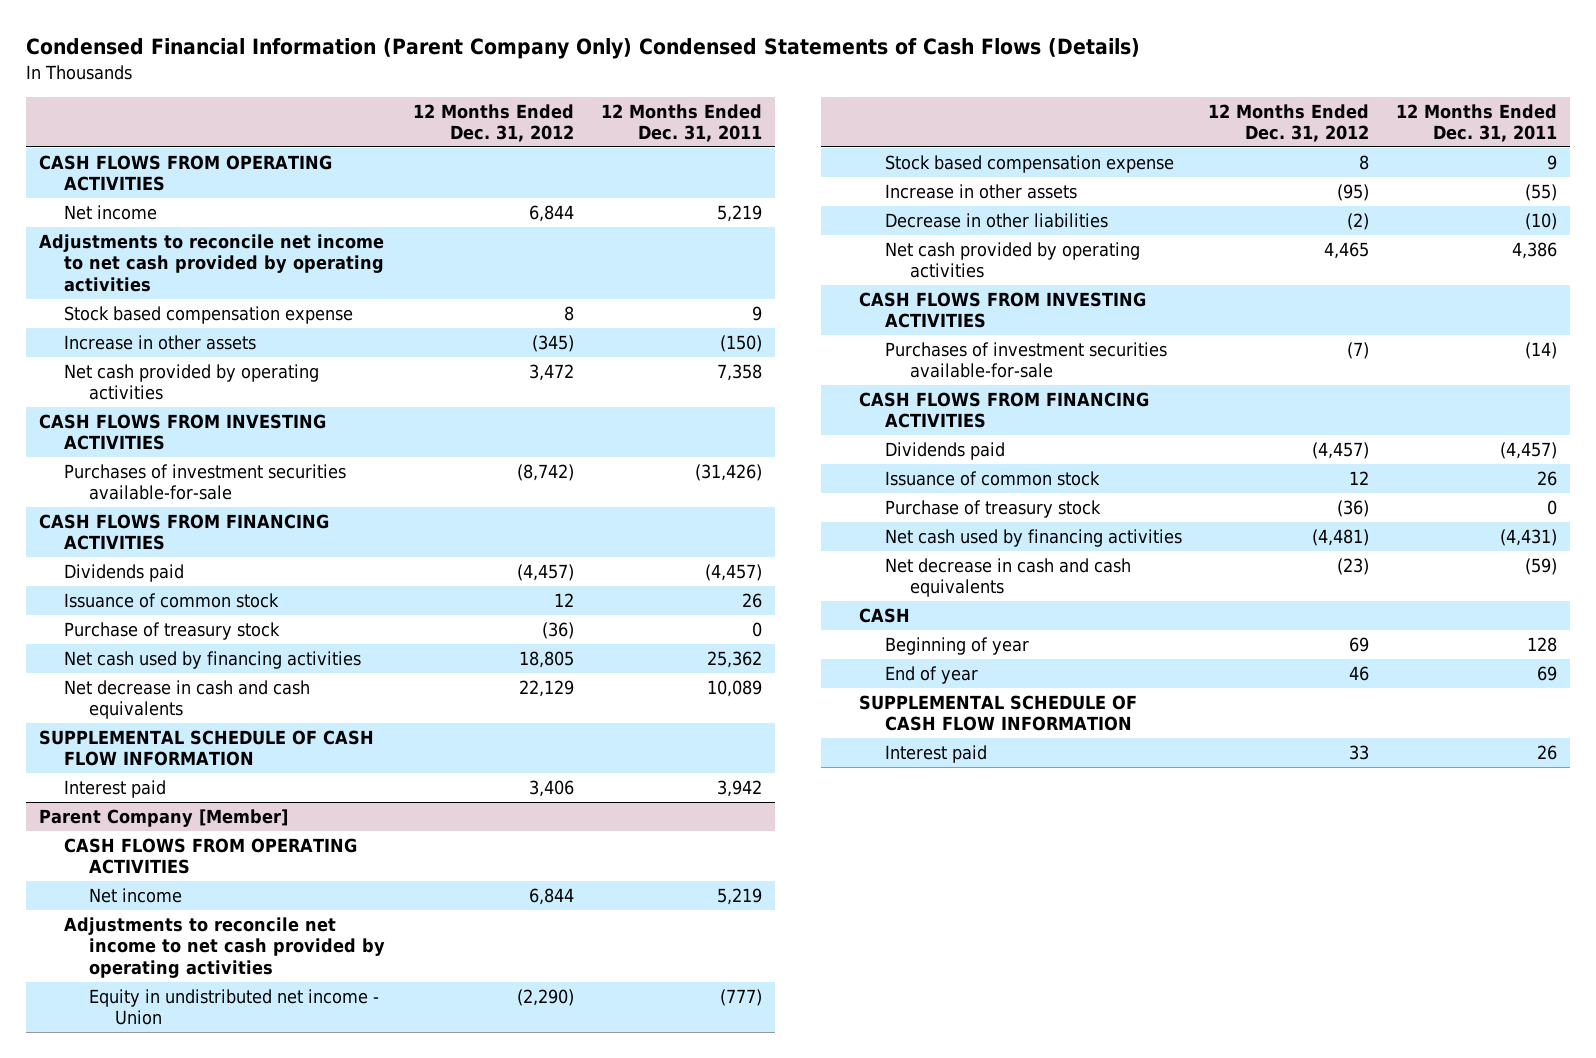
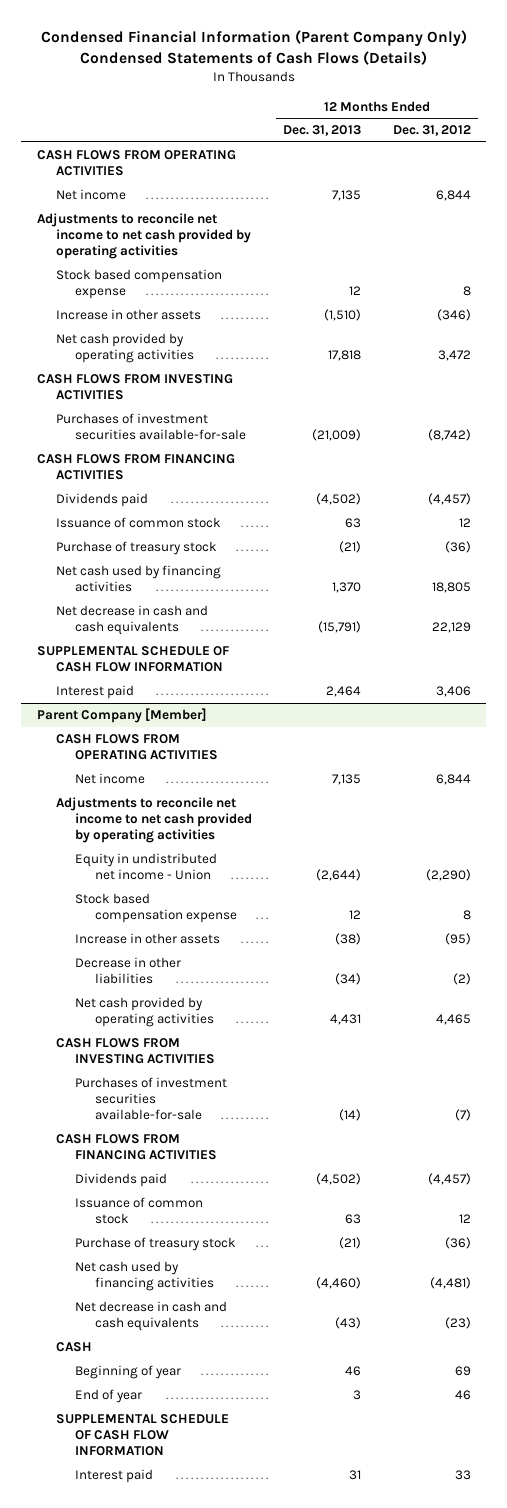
- | 12 Months Ended Dec. 31, 2012 | 12 Months Ended Dec. 31, 2011
+ | 12 Months Ended Dec. 31, 2013 | 12 Months Ended Dec. 31, 2012
- Increase in other assets | (345) | (150)
+ Increase in other assets | (1,510) | (346)

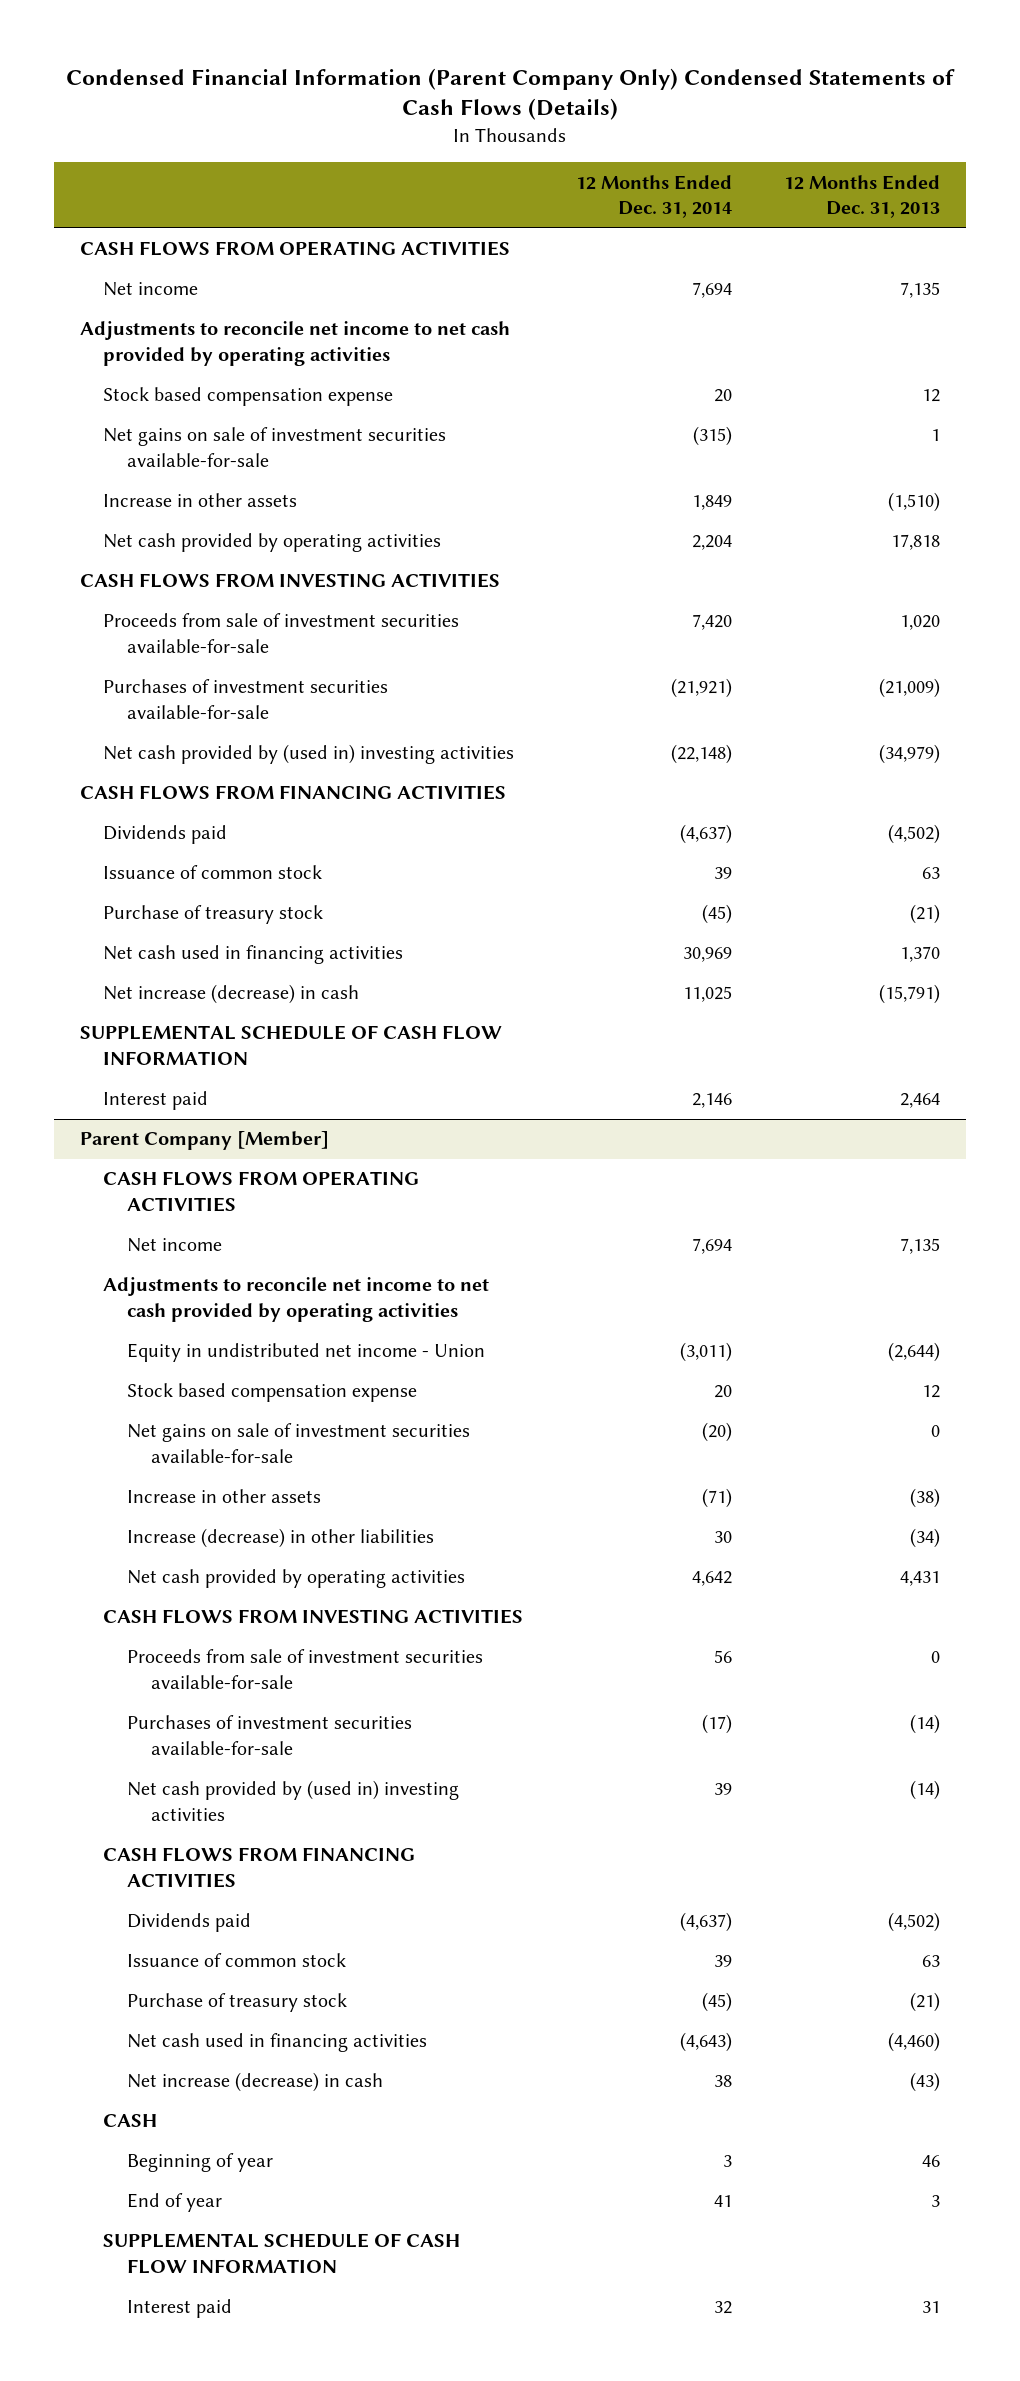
- | 12 Months Ended Dec. 31, 2013 | 12 Months Ended Dec. 31, 2012
+ | 12 Months Ended Dec. 31, 2014 | 12 Months Ended Dec. 31, 2013
+ Net gains on sale of investment securities available-for-sale | (315) | 1
+ Proceeds from sale of investment securities available-for-sale | 7,420 | 1,020
+ Net cash provided by (used in) investing activities | (22,148) | (34,979)
- Net cash used by financing activities | 1,370 | 18,805
- Net decrease in cash and cash equivalents | (15,791) | 22,129
+ Net cash used in financing activities | 30,969 | 1,370
+ Net increase (decrease) in cash | 11,025 | (15,791)
@ Parent Company [Member]
+ Net gains on sale of investment securities available-for-sale | (20) | 0
- Decrease in other liabilities | (34) | (2)
+ Increase (decrease) in other liabilities | 30 | (34)
+ Proceeds from sale of investment securities available-for-sale | 56 | 0
+ Net cash provided by (used in) investing activities | 39 | (14)
- Net cash used by financing activities | (4,460) | (4,481)
- Net decrease in cash and cash equivalents | (43) | (23)
+ Net cash used in financing activities | (4,643) | (4,460)
+ Net increase (decrease) in cash | 38 | (43)

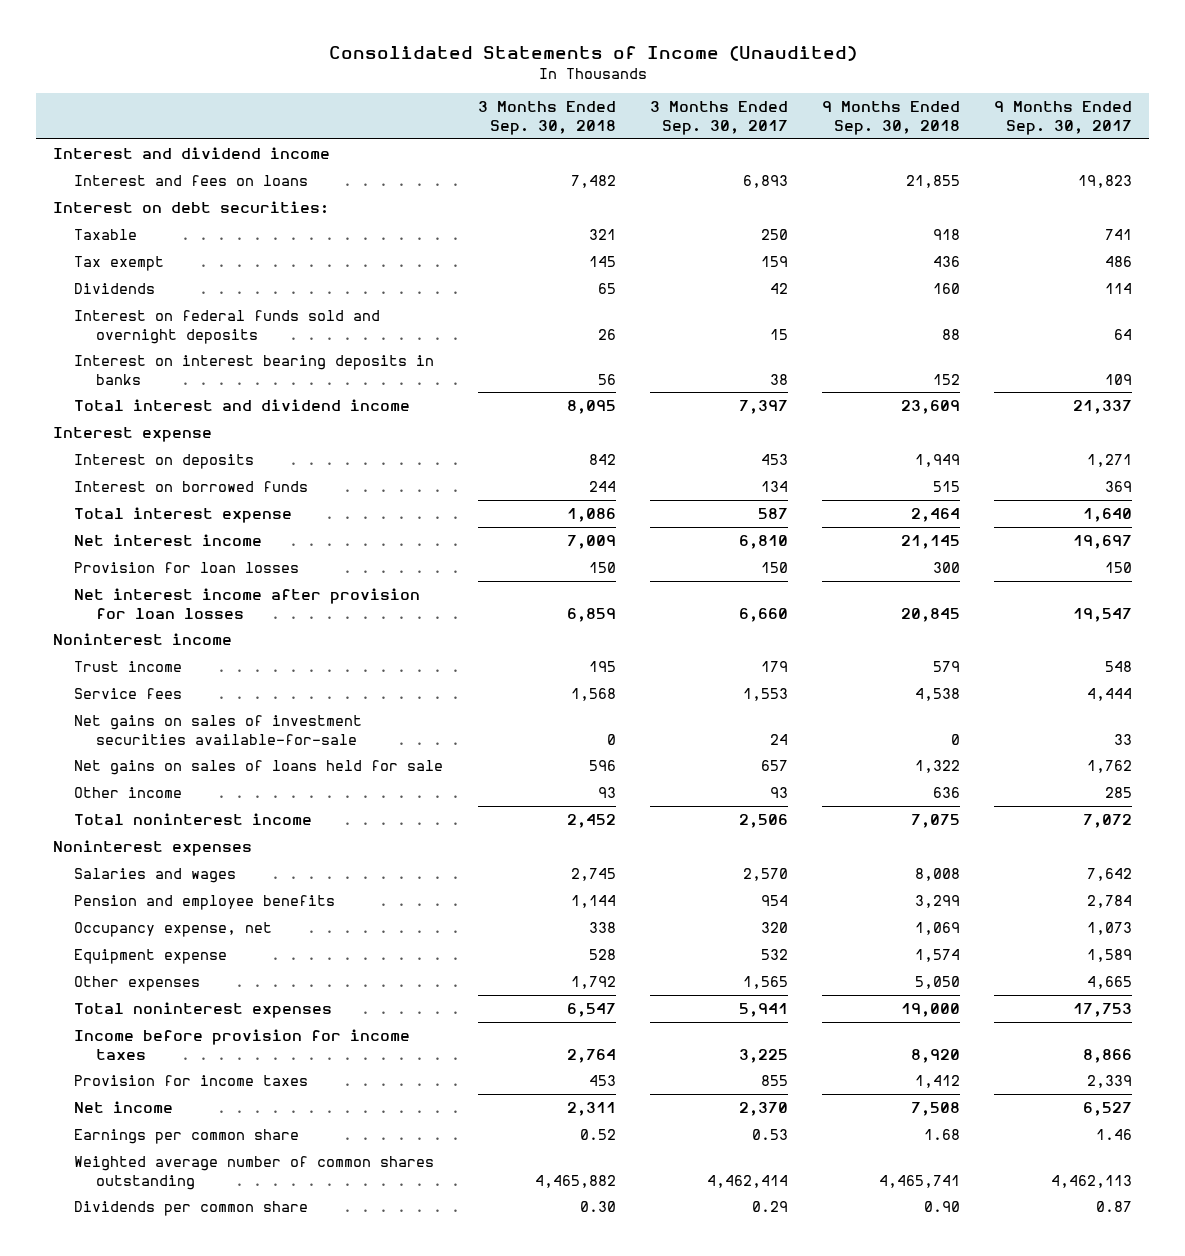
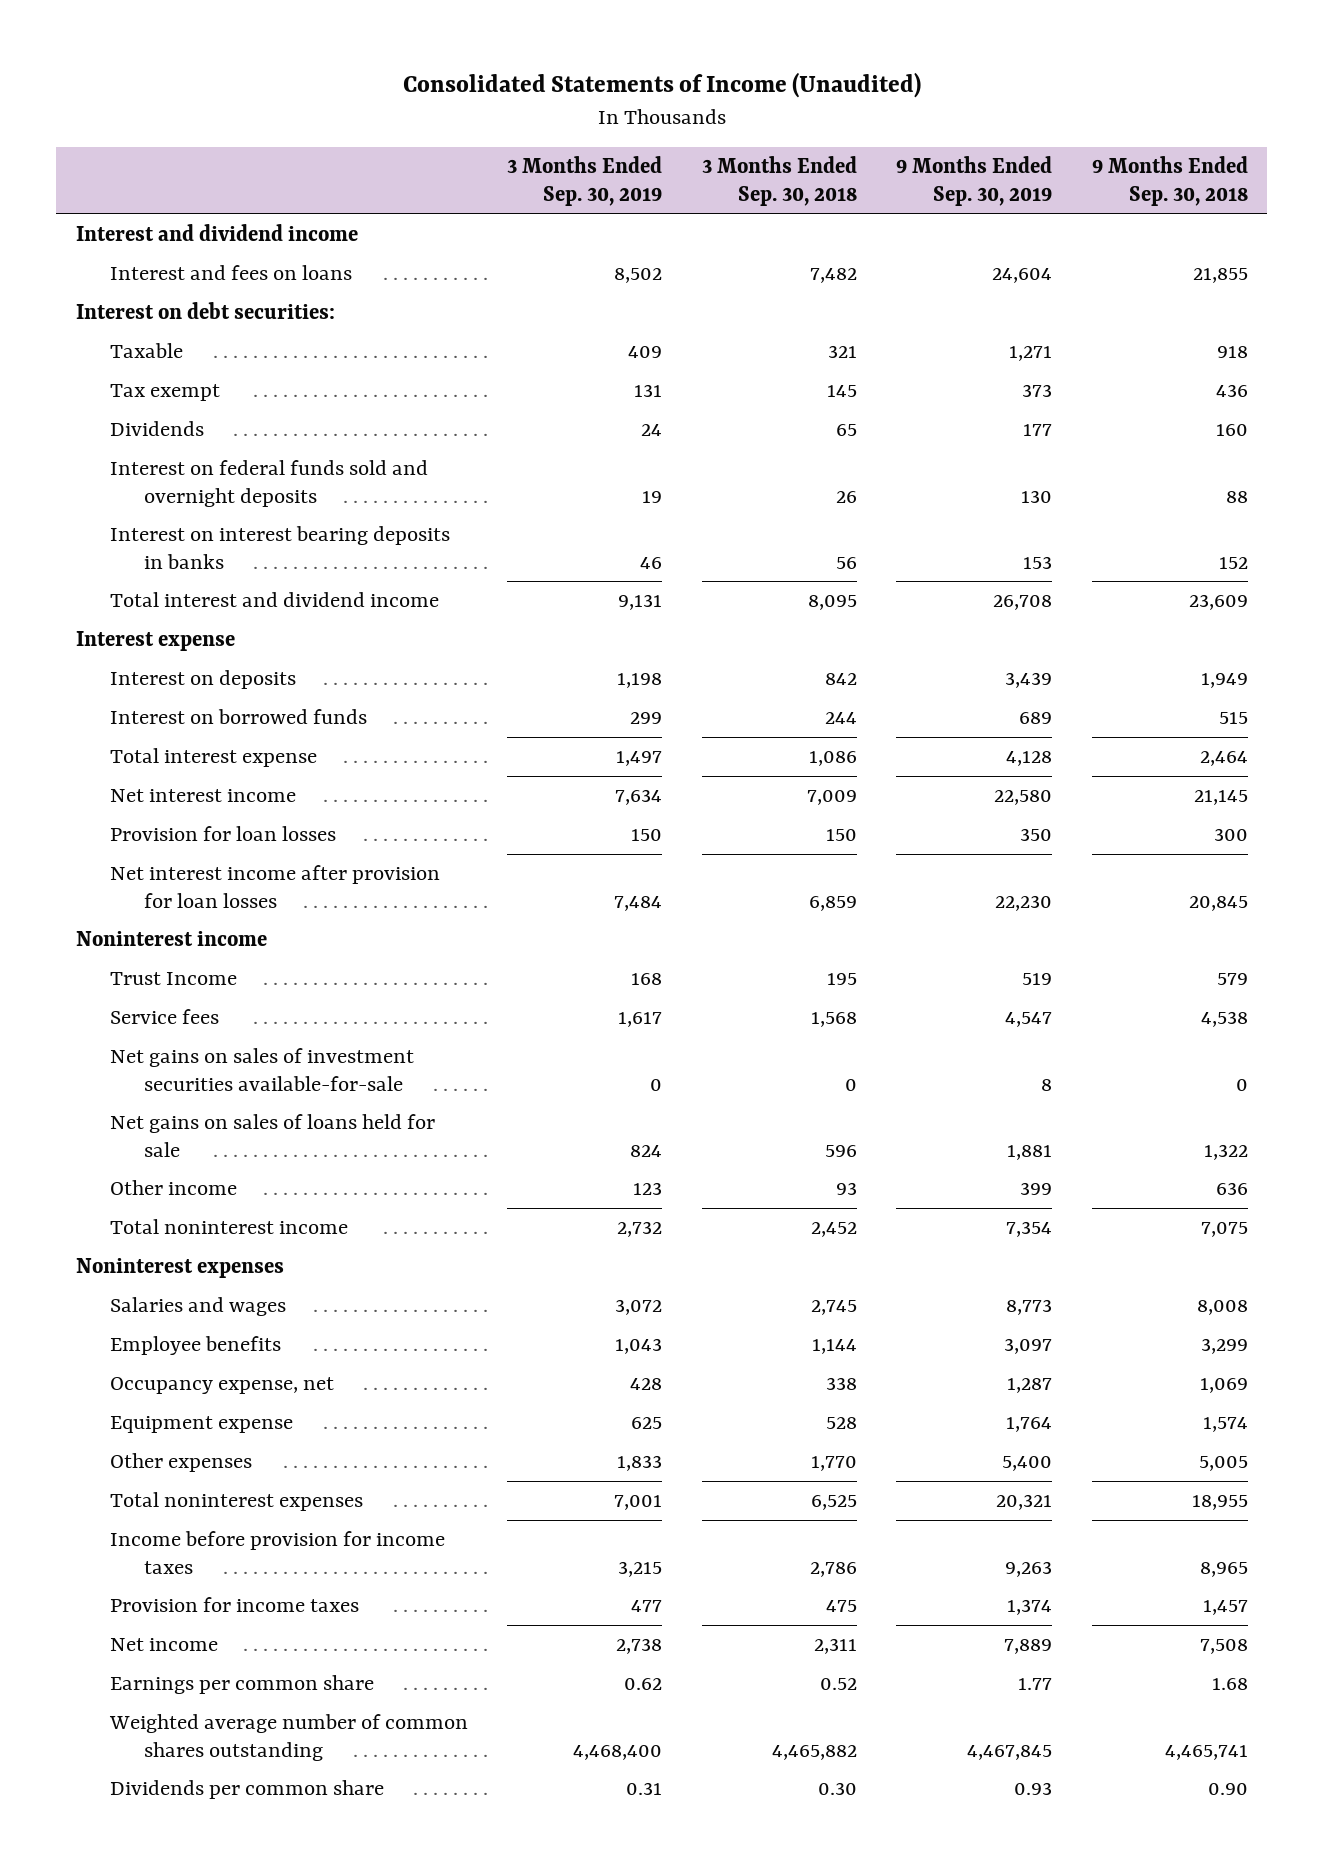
- | 3 Months Ended Sep. 30, 2018 | 3 Months Ended Sep. 30, 2017 | 9 Months Ended Sep. 30, 2018 | 9 Months Ended Sep. 30, 2017
+ | 3 Months Ended Sep. 30, 2019 | 3 Months Ended Sep. 30, 2018 | 9 Months Ended Sep. 30, 2019 | 9 Months Ended Sep. 30, 2018
- Trust income | 195 | 179 | 579 | 548
+ Trust Income | 168 | 195 | 519 | 579
- Pension and employee benefits | 1,144 | 954 | 3,299 | 2,784
+ Employee benefits | 1,043 | 1,144 | 3,097 | 3,299
- Other expenses | 1,792 | 1,565 | 5,050 | 4,665
- Total noninterest expenses | 6,547 | 5,941 | 19,000 | 17,753
- Income before provision for income taxes | 2,764 | 3,225 | 8,920 | 8,866
- Provision for income taxes | 453 | 855 | 1,412 | 2,339
+ Other expenses | 1,833 | 1,770 | 5,400 | 5,005
+ Total noninterest expenses | 7,001 | 6,525 | 20,321 | 18,955
+ Income before provision for income taxes | 3,215 | 2,786 | 9,263 | 8,965
+ Provision for income taxes | 477 | 475 | 1,374 | 1,457

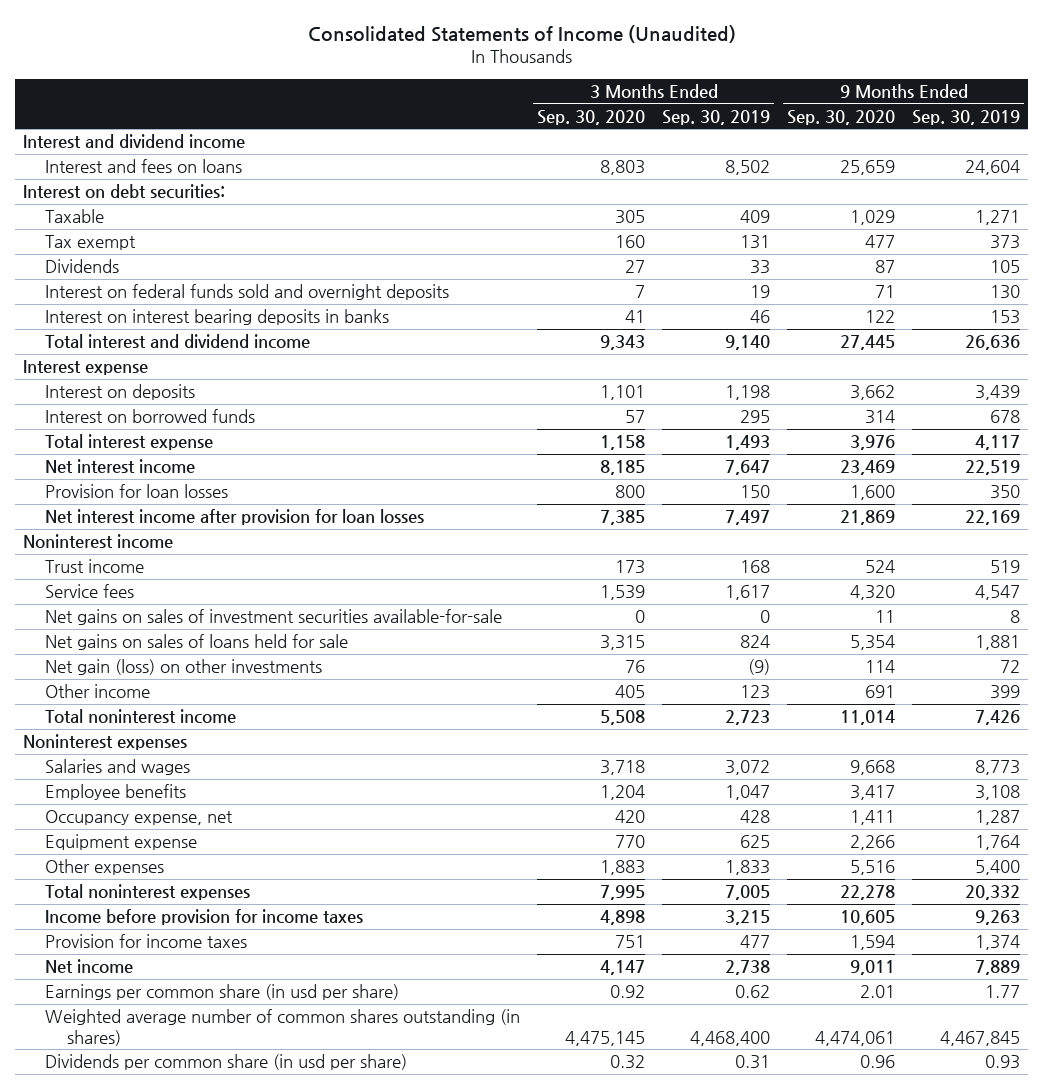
- | 3 Months Ended Sep. 30, 2019 | 3 Months Ended Sep. 30, 2018 | 9 Months Ended Sep. 30, 2019 | 9 Months Ended Sep. 30, 2018
+ | 3 Months Ended Sep. 30, 2020 | 3 Months Ended Sep. 30, 2019 | 9 Months Ended Sep. 30, 2020 | 9 Months Ended Sep. 30, 2019
- Dividends | 24 | 65 | 177 | 160
+ Dividends | 27 | 33 | 87 | 105
- Total interest and dividend income | 9,131 | 8,095 | 26,708 | 23,609
+ Total interest and dividend income | 9,343 | 9,140 | 27,445 | 26,636
- Interest on borrowed funds | 299 | 244 | 689 | 515
- Total interest expense | 1,497 | 1,086 | 4,128 | 2,464
- Net interest income | 7,634 | 7,009 | 22,580 | 21,145
+ Interest on borrowed funds | 57 | 295 | 314 | 678
+ Total interest expense | 1,158 | 1,493 | 3,976 | 4,117
+ Net interest income | 8,185 | 7,647 | 23,469 | 22,519
- Net interest income after provision for loan losses | 7,484 | 6,859 | 22,230 | 20,845
+ Net interest income after provision for loan losses | 7,385 | 7,497 | 21,869 | 22,169
- Trust Income | 168 | 195 | 519 | 579
+ Trust income | 173 | 168 | 524 | 519
+ Net gain (loss) on other investments | 76 | (9) | 114 | 72
- Total noninterest income | 2,732 | 2,452 | 7,354 | 7,075
+ Total noninterest income | 5,508 | 2,723 | 11,014 | 7,426
- Employee benefits | 1,043 | 1,144 | 3,097 | 3,299
+ Employee benefits | 1,204 | 1,047 | 3,417 | 3,108
- Total noninterest expenses | 7,001 | 6,525 | 20,321 | 18,955
+ Total noninterest expenses | 7,995 | 7,005 | 22,278 | 20,332
- Earnings per common share | 0.62 | 0.52 | 1.77 | 1.68
- Weighted average number of common shares outstanding | 4,468,400 | 4,465,882 | 4,467,845 | 4,465,741
- Dividends per common share | 0.31 | 0.30 | 0.93 | 0.90
+ Earnings per common share (in usd per share) | 0.92 | 0.62 | 2.01 | 1.77
+ Weighted average number of common shares outstanding (in shares) | 4,475,145 | 4,468,400 | 4,474,061 | 4,467,845
+ Dividends per common share (in usd per share) | 0.32 | 0.31 | 0.96 | 0.93

